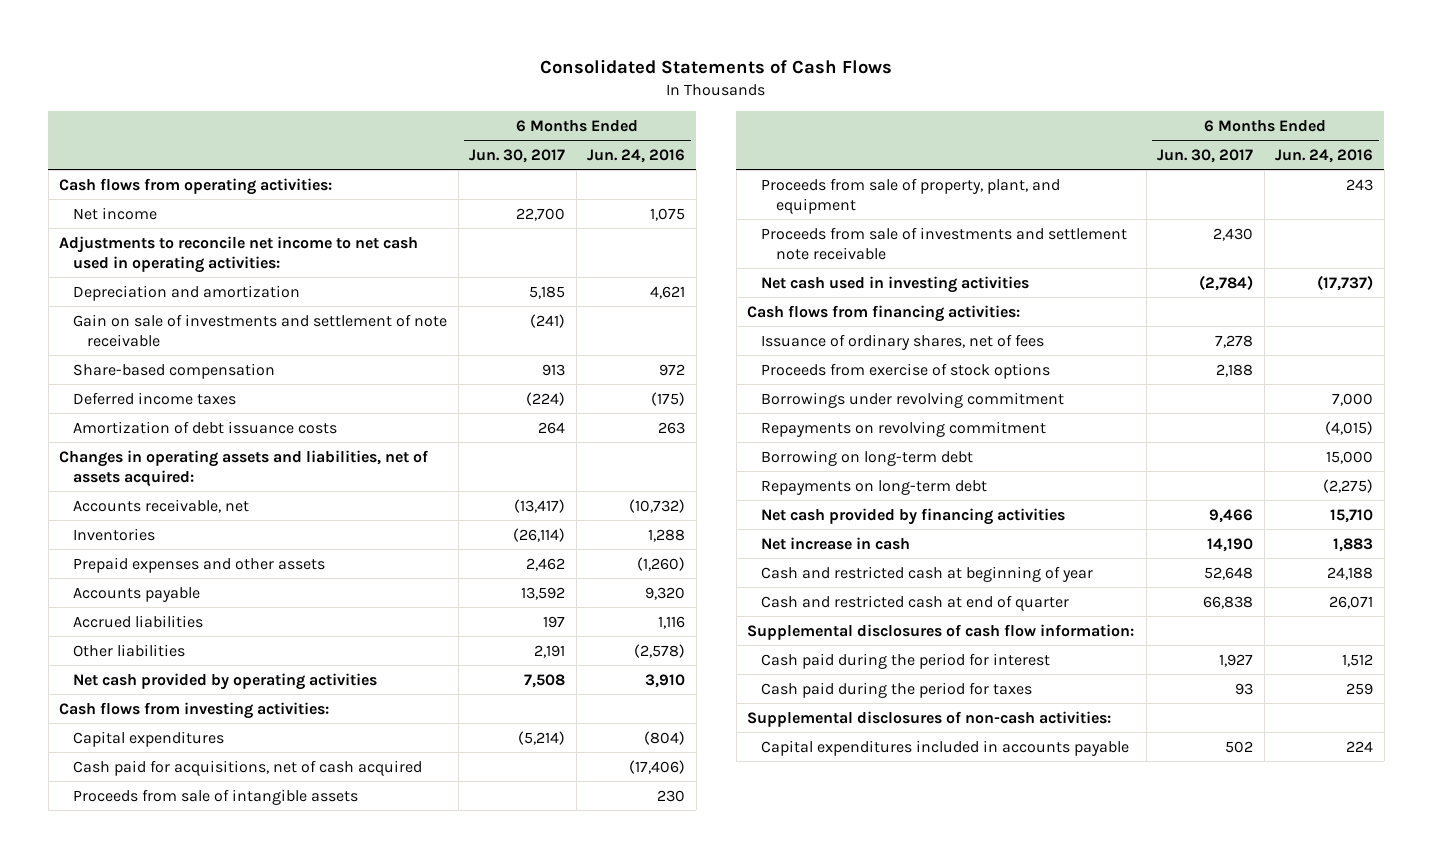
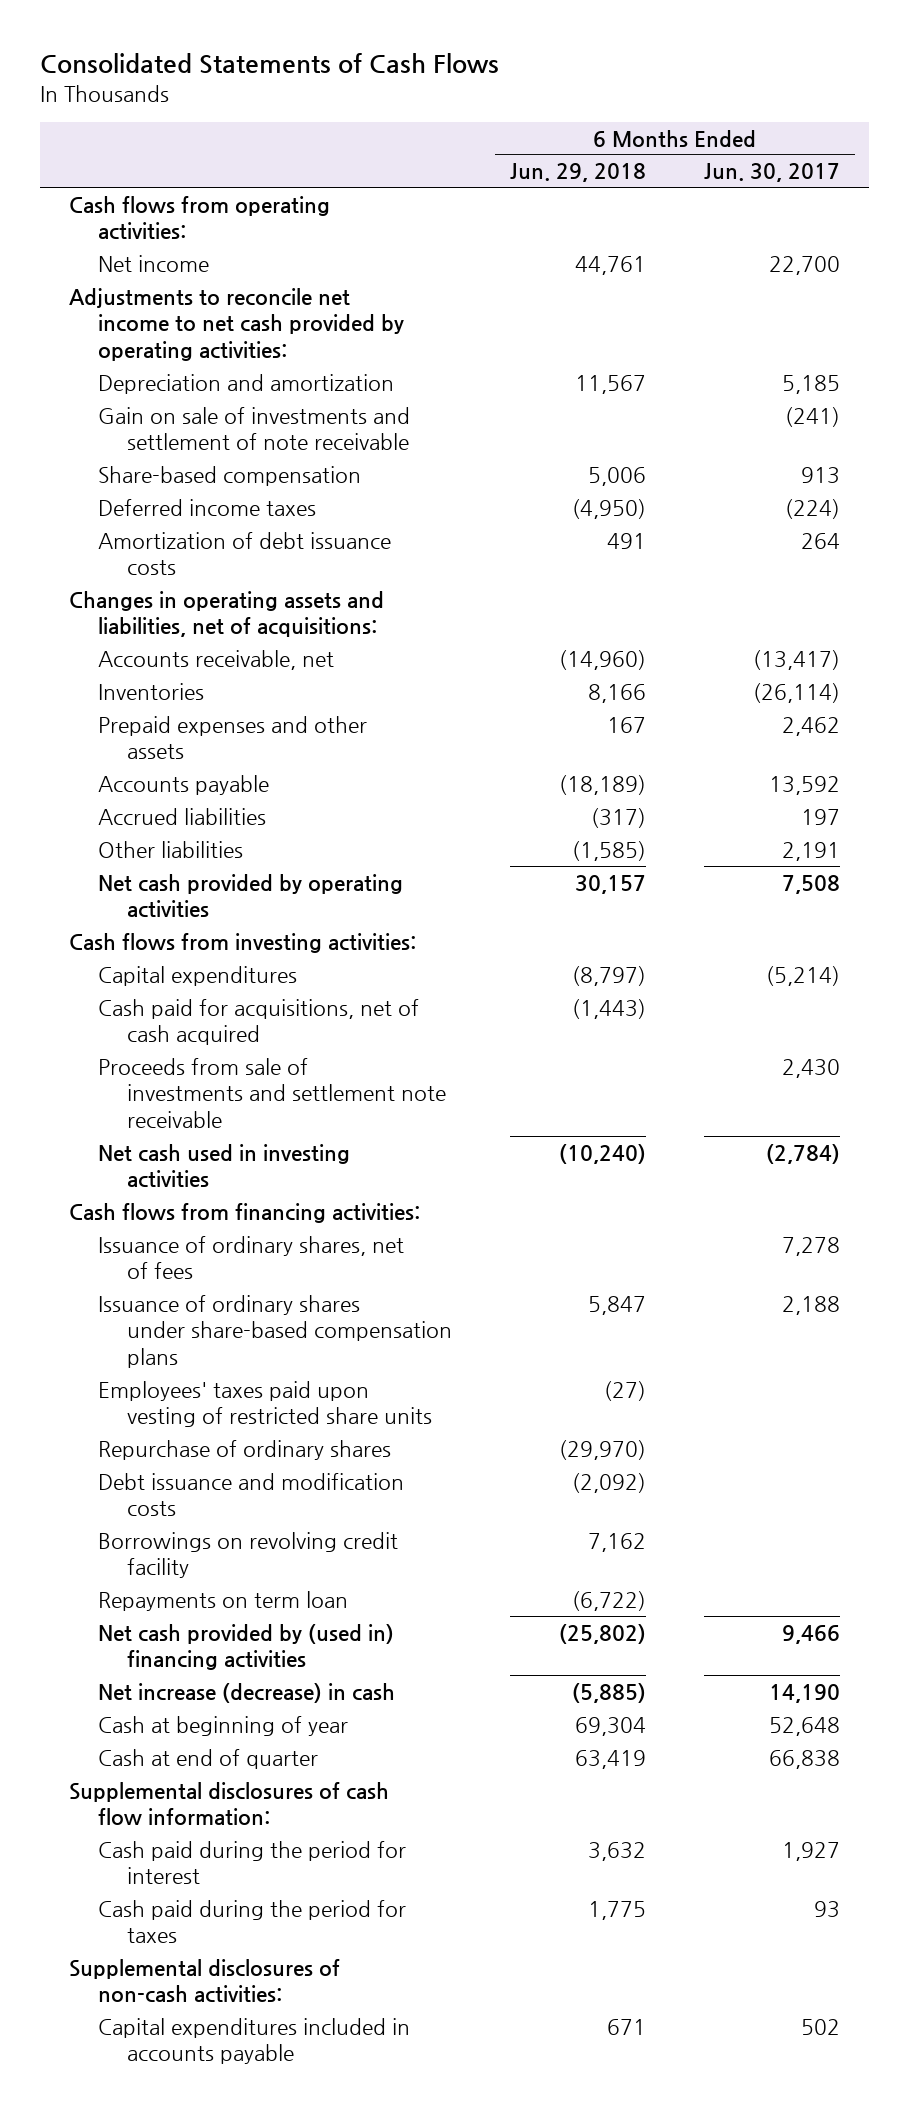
- | 6 Months Ended Jun. 30, 2017 | 6 Months Ended Jun. 24, 2016
+ | 6 Months Ended Jun. 29, 2018 | 6 Months Ended Jun. 30, 2017
- Adjustments to reconcile net income to net cash used in operating activities:
+ Adjustments to reconcile net income to net cash provided by operating activities:
- Changes in operating assets and liabilities, net of assets acquired:
+ Changes in operating assets and liabilities, net of acquisitions:
- Proceeds from sale of intangible assets | | 230
- Proceeds from sale of property, plant, and equipment | | 243
- Proceeds from exercise of stock options | 2,188 |
- Borrowings under revolving commitment | | 7,000
- Repayments on revolving commitment | | (4,015)
- Borrowing on long-term debt | | 15,000
- Repayments on long-term debt | | (2,275)
- Net cash provided by financing activities | 9,466 | 15,710
- Net increase in cash | 14,190 | 1,883
- Cash and restricted cash at beginning of year | 52,648 | 24,188
- Cash and restricted cash at end of quarter | 66,838 | 26,071
+ Issuance of ordinary shares under share-based compensation plans | 5,847 | 2,188
+ Employees' taxes paid upon vesting of restricted share units | (27) |
+ Repurchase of ordinary shares | (29,970) |
+ Debt issuance and modification costs | (2,092) |
+ Borrowings on revolving credit facility | 7,162 |
+ Repayments on term loan | (6,722) |
+ Net cash provided by (used in) financing activities | (25,802) | 9,466
+ Net increase (decrease) in cash | (5,885) | 14,190
+ Cash at beginning of year | 69,304 | 52,648
+ Cash at end of quarter | 63,419 | 66,838

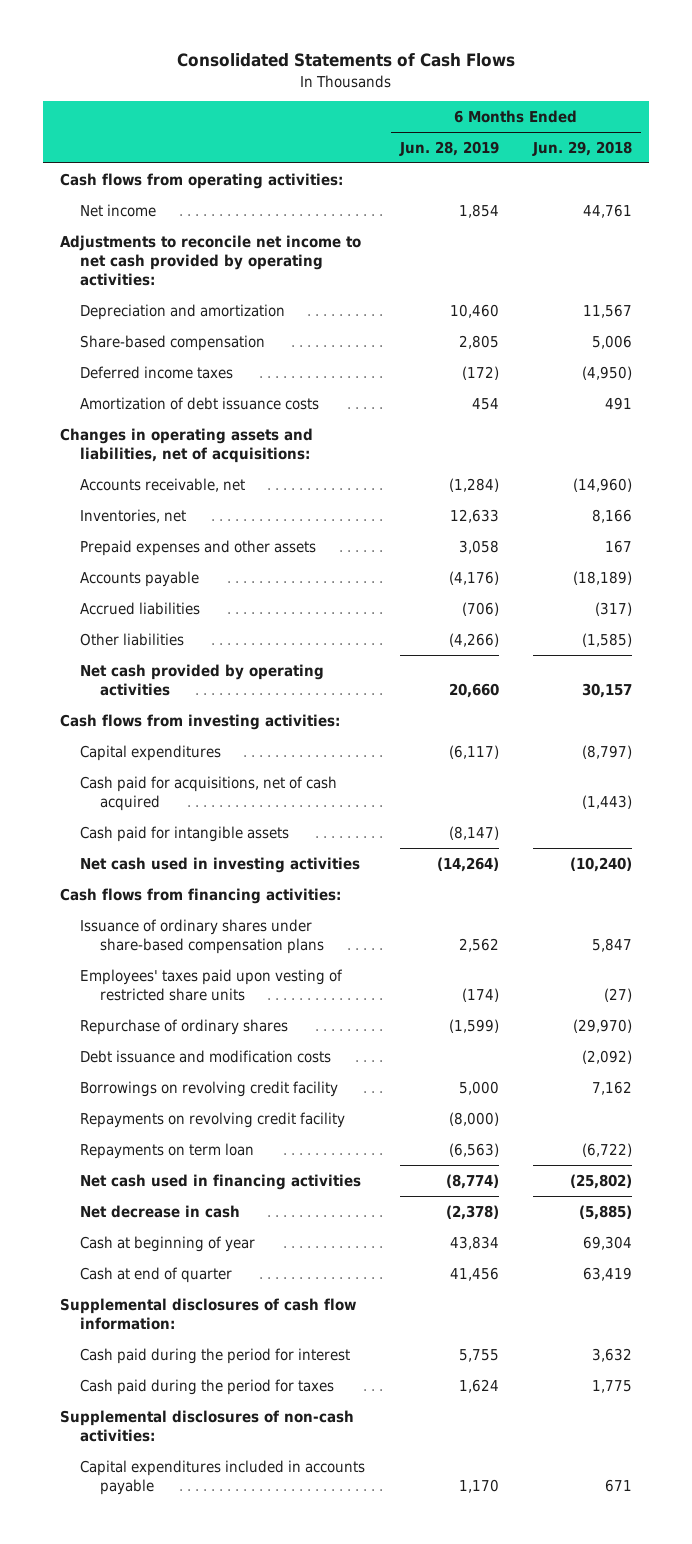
- | 6 Months Ended Jun. 29, 2018 | 6 Months Ended Jun. 30, 2017
+ | 6 Months Ended Jun. 28, 2019 | 6 Months Ended Jun. 29, 2018
- Gain on sale of investments and settlement of note receivable | | (241)
- Inventories | 8,166 | (26,114)
+ Inventories, net | 12,633 | 8,166
- Proceeds from sale of investments and settlement note receivable | | 2,430
+ Cash paid for intangible assets | (8,147) |
- Issuance of ordinary shares, net of fees | | 7,278
+ Repayments on revolving credit facility | (8,000) |
- Net cash provided by (used in) financing activities | (25,802) | 9,466
- Net increase (decrease) in cash | (5,885) | 14,190
+ Net cash used in financing activities | (8,774) | (25,802)
+ Net decrease in cash | (2,378) | (5,885)

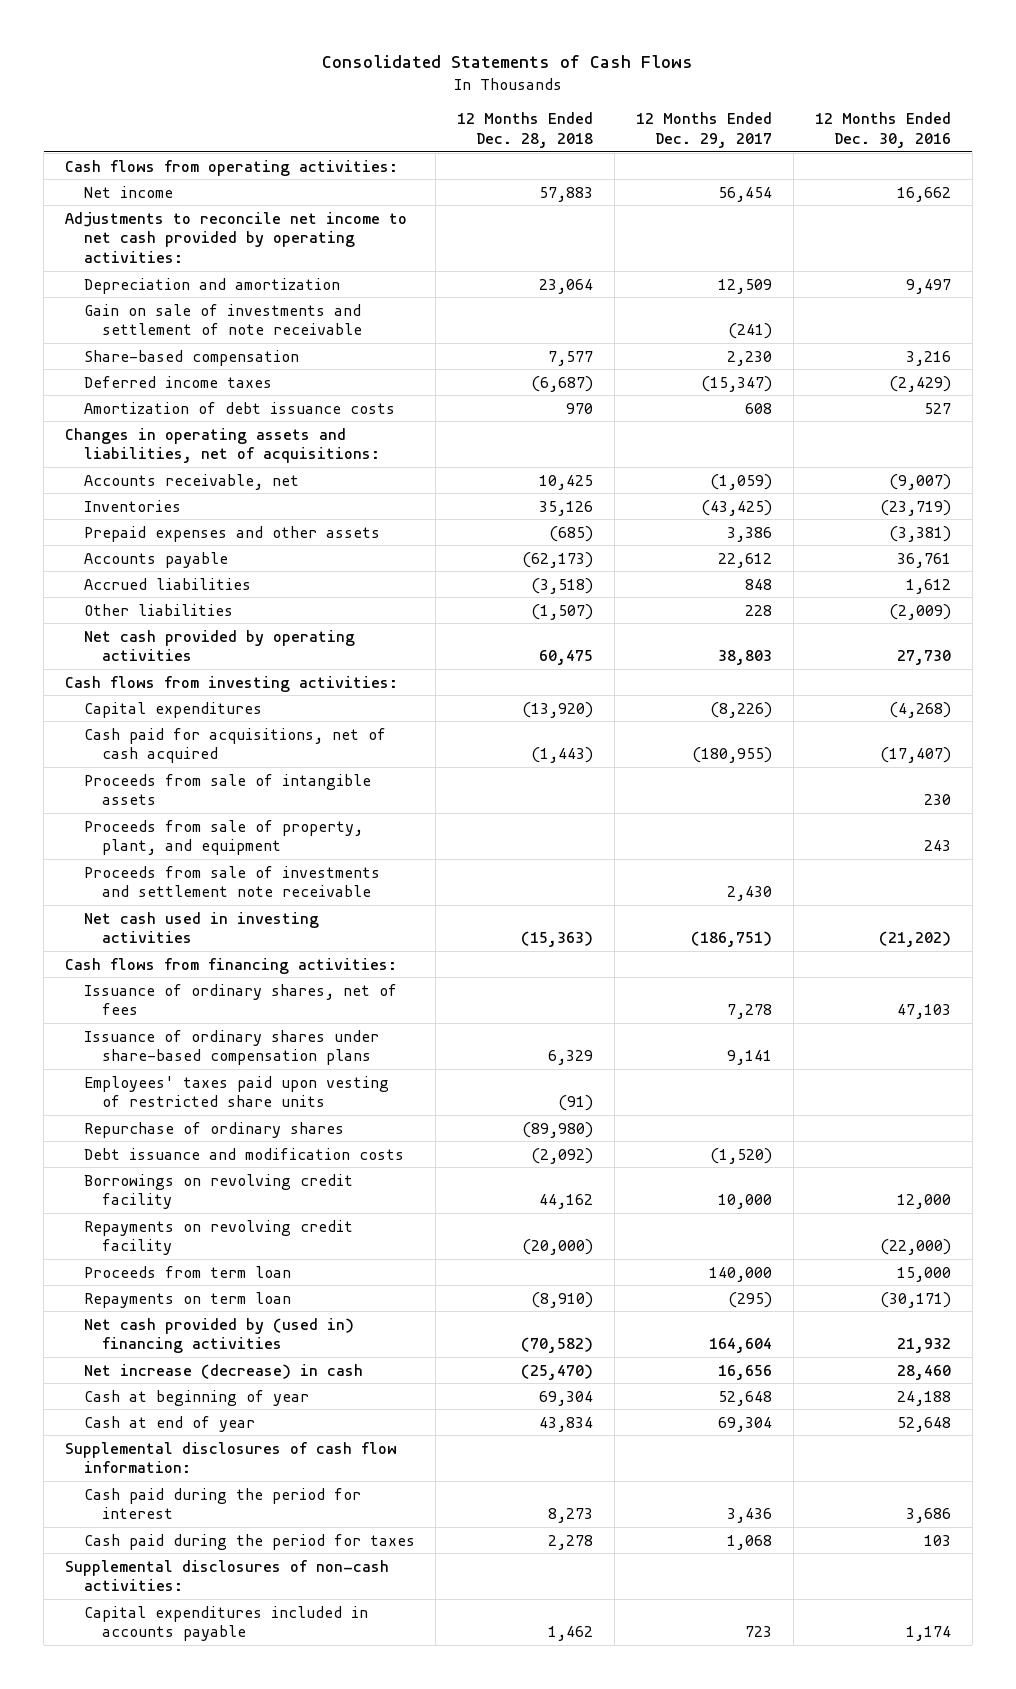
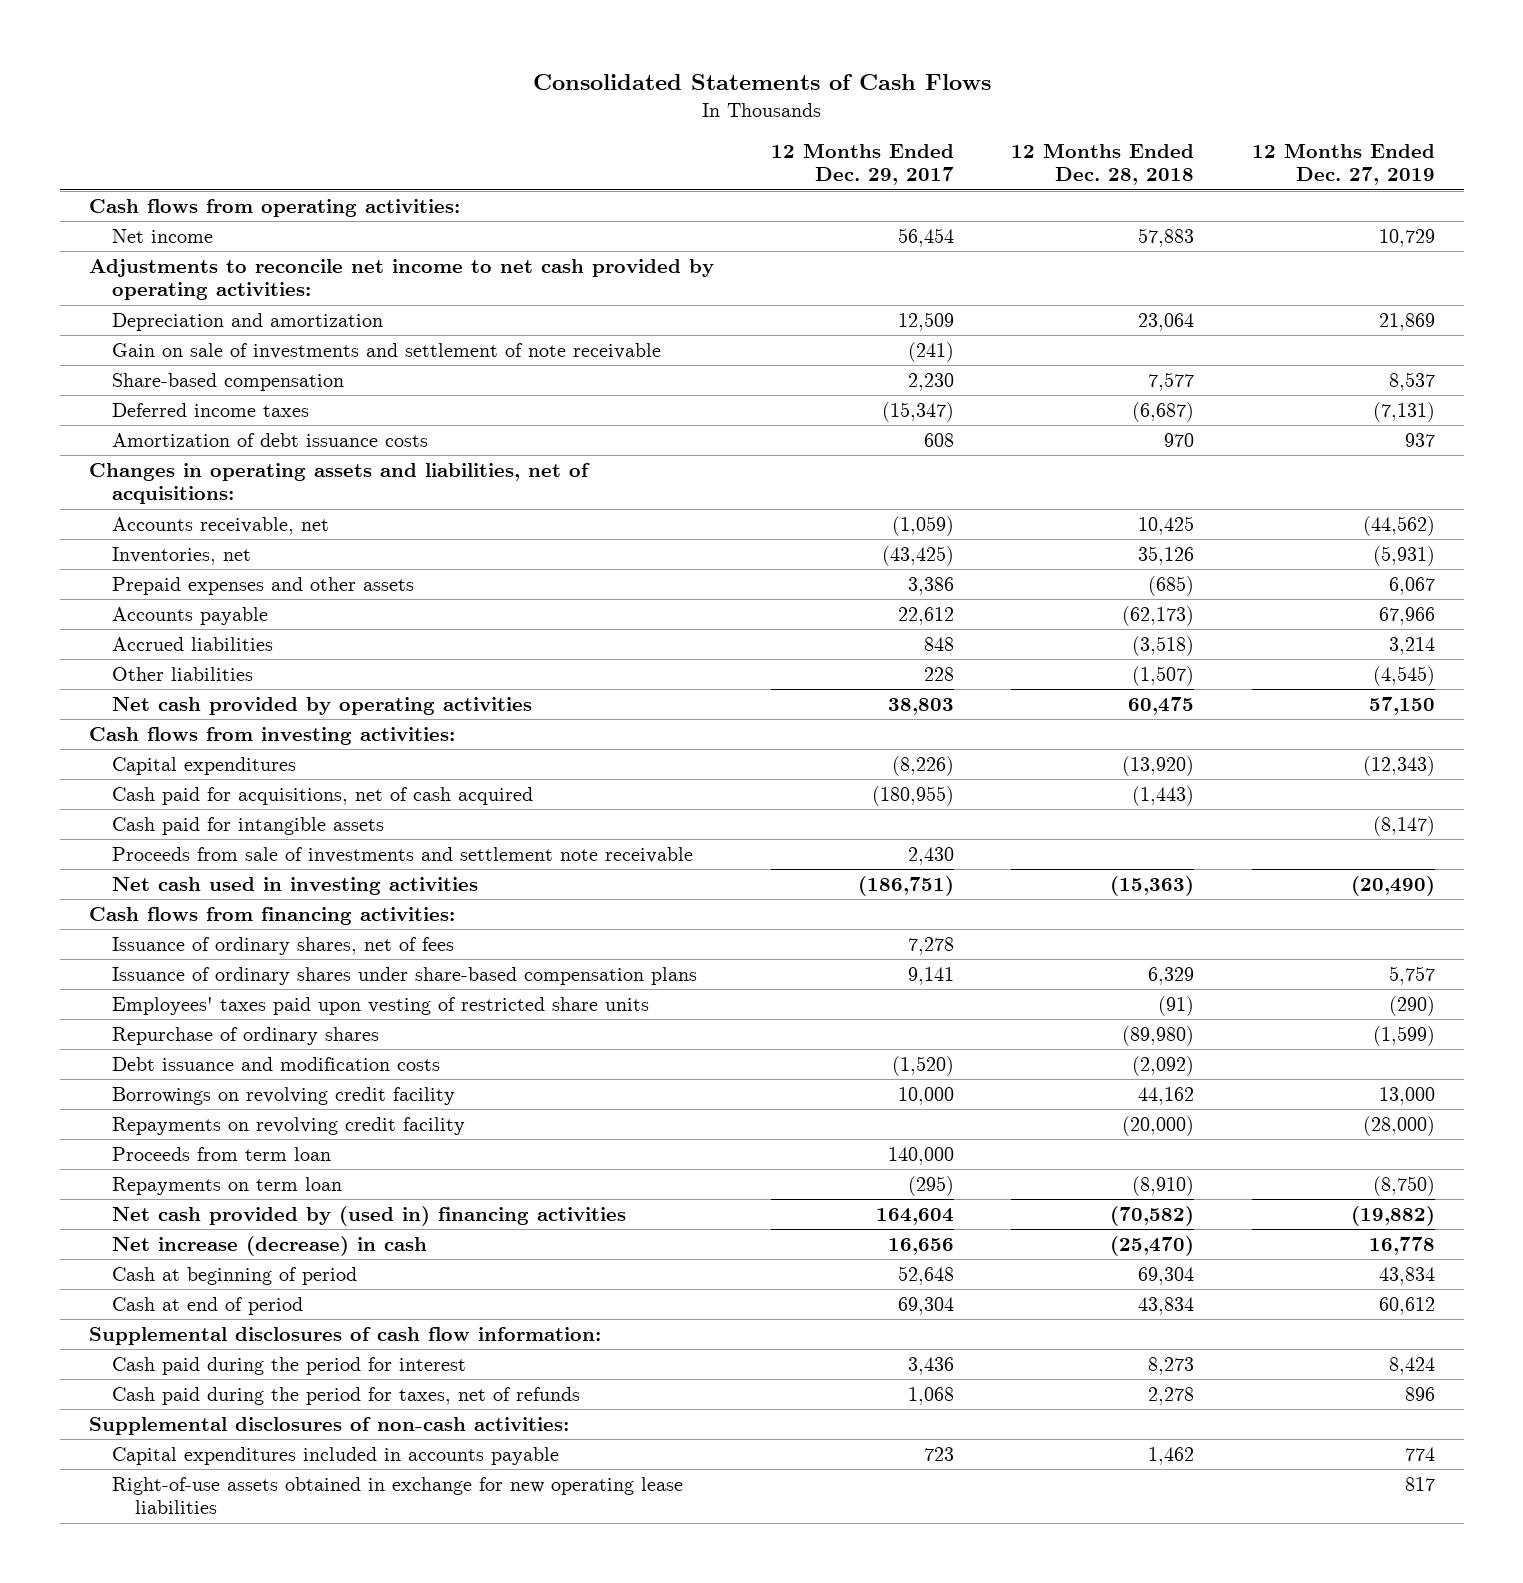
- | 12 Months Ended Dec. 28, 2018 | 12 Months Ended Dec. 29, 2017 | 12 Months Ended Dec. 30, 2016
+ | 12 Months Ended Dec. 29, 2017 | 12 Months Ended Dec. 28, 2018 | 12 Months Ended Dec. 27, 2019
- Inventories | 35,126 | (43,425) | (23,719)
+ Inventories, net | (43,425) | 35,126 | (5,931)
- Proceeds from sale of intangible assets | | | 230
- Proceeds from sale of property, plant, and equipment | | | 243
+ Cash paid for intangible assets | | | (8,147)
- Cash at beginning of year | 69,304 | 52,648 | 24,188
- Cash at end of year | 43,834 | 69,304 | 52,648
+ Cash at beginning of period | 52,648 | 69,304 | 43,834
+ Cash at end of period | 69,304 | 43,834 | 60,612
- Cash paid during the period for taxes | 2,278 | 1,068 | 103
+ Cash paid during the period for taxes, net of refunds | 1,068 | 2,278 | 896
+ Right-of-use assets obtained in exchange for new operating lease liabilities | | | 817

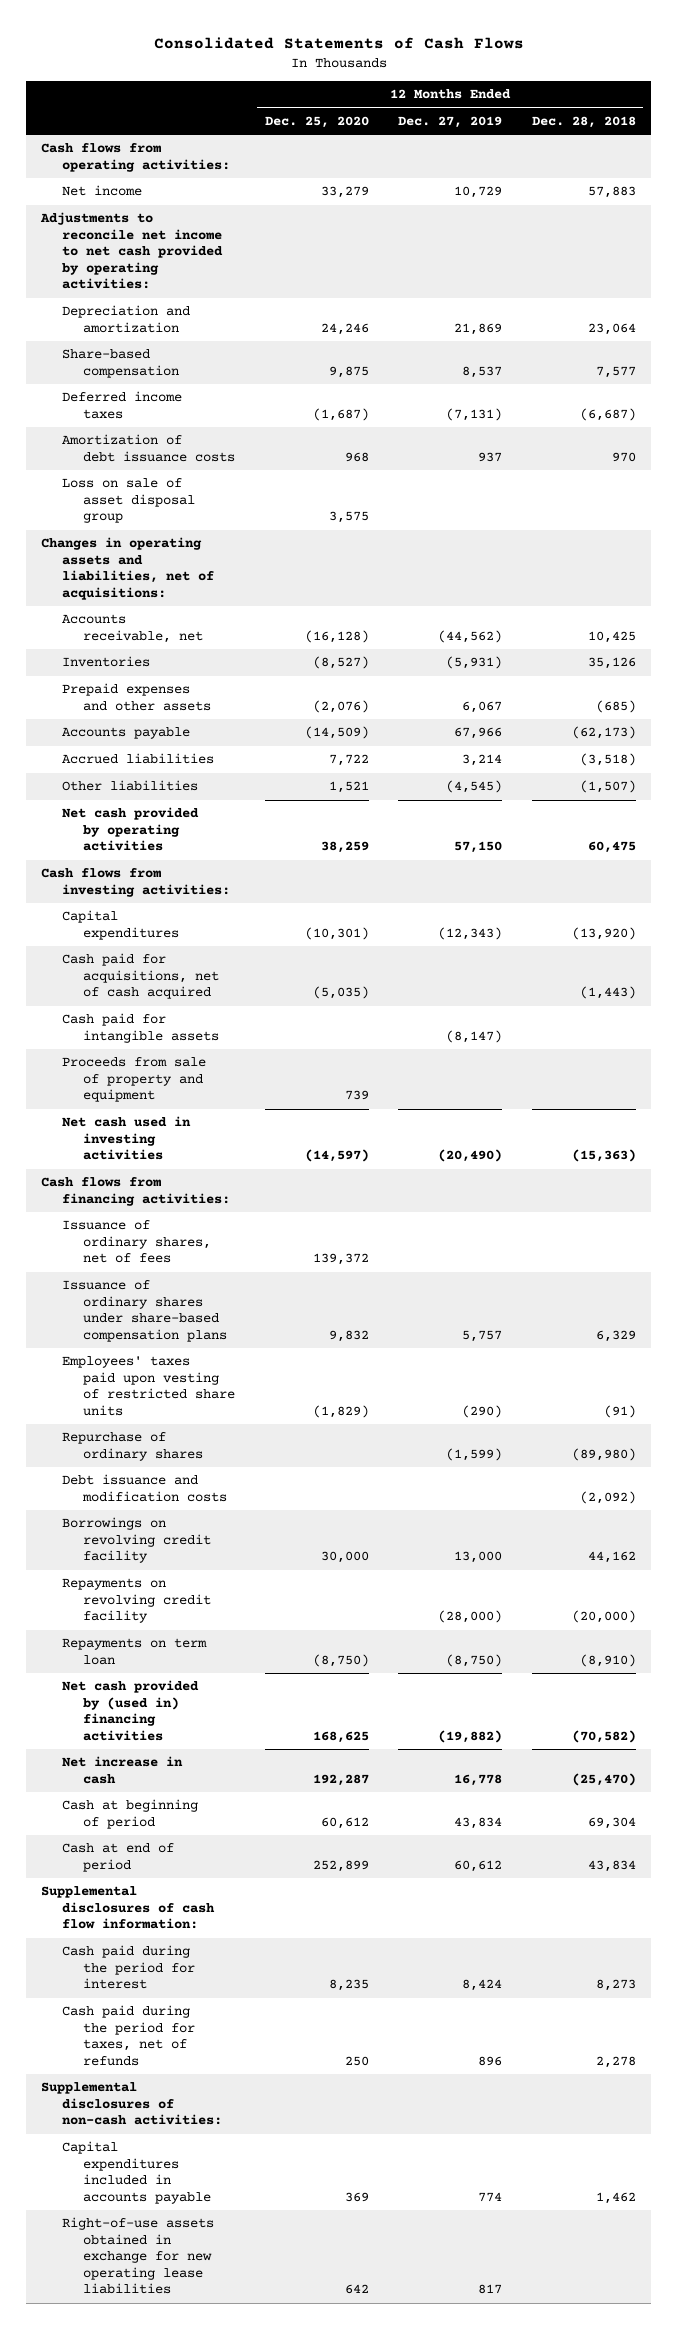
- | 12 Months Ended Dec. 29, 2017 | 12 Months Ended Dec. 28, 2018 | 12 Months Ended Dec. 27, 2019
+ | 12 Months Ended Dec. 25, 2020 | 12 Months Ended Dec. 27, 2019 | 12 Months Ended Dec. 28, 2018
- Gain on sale of investments and settlement of note receivable | (241) | |
+ Loss on sale of asset disposal group | 3,575 | |
- Inventories, net | (43,425) | 35,126 | (5,931)
+ Inventories | (8,527) | (5,931) | 35,126
- Proceeds from sale of investments and settlement note receivable | 2,430 | |
+ Proceeds from sale of property and equipment | 739 | |
- Proceeds from term loan | 140,000 | |
- Net increase (decrease) in cash | 16,656 | (25,470) | 16,778
+ Net increase in cash | 192,287 | 16,778 | (25,470)

